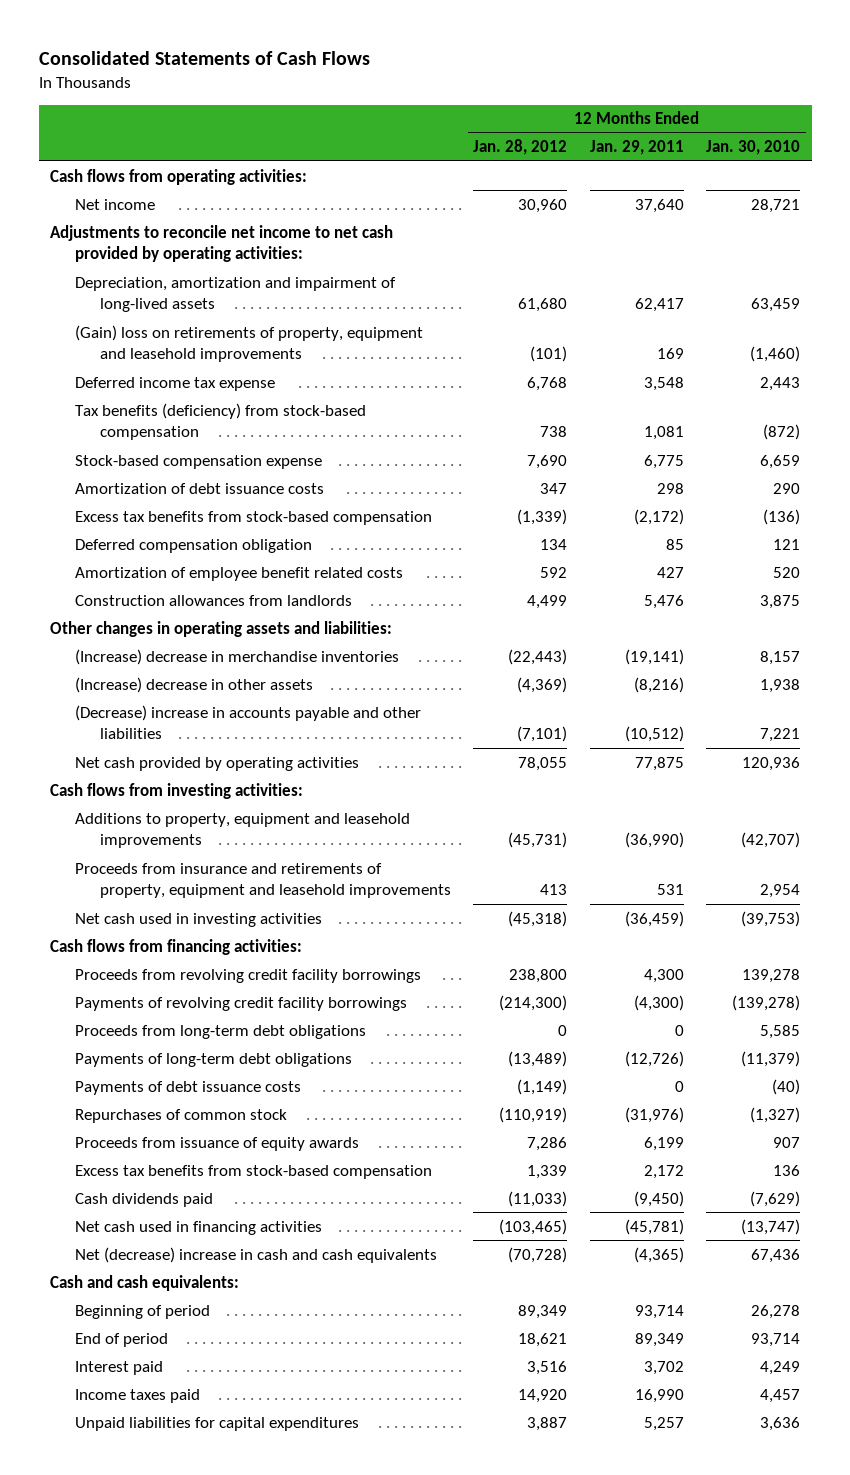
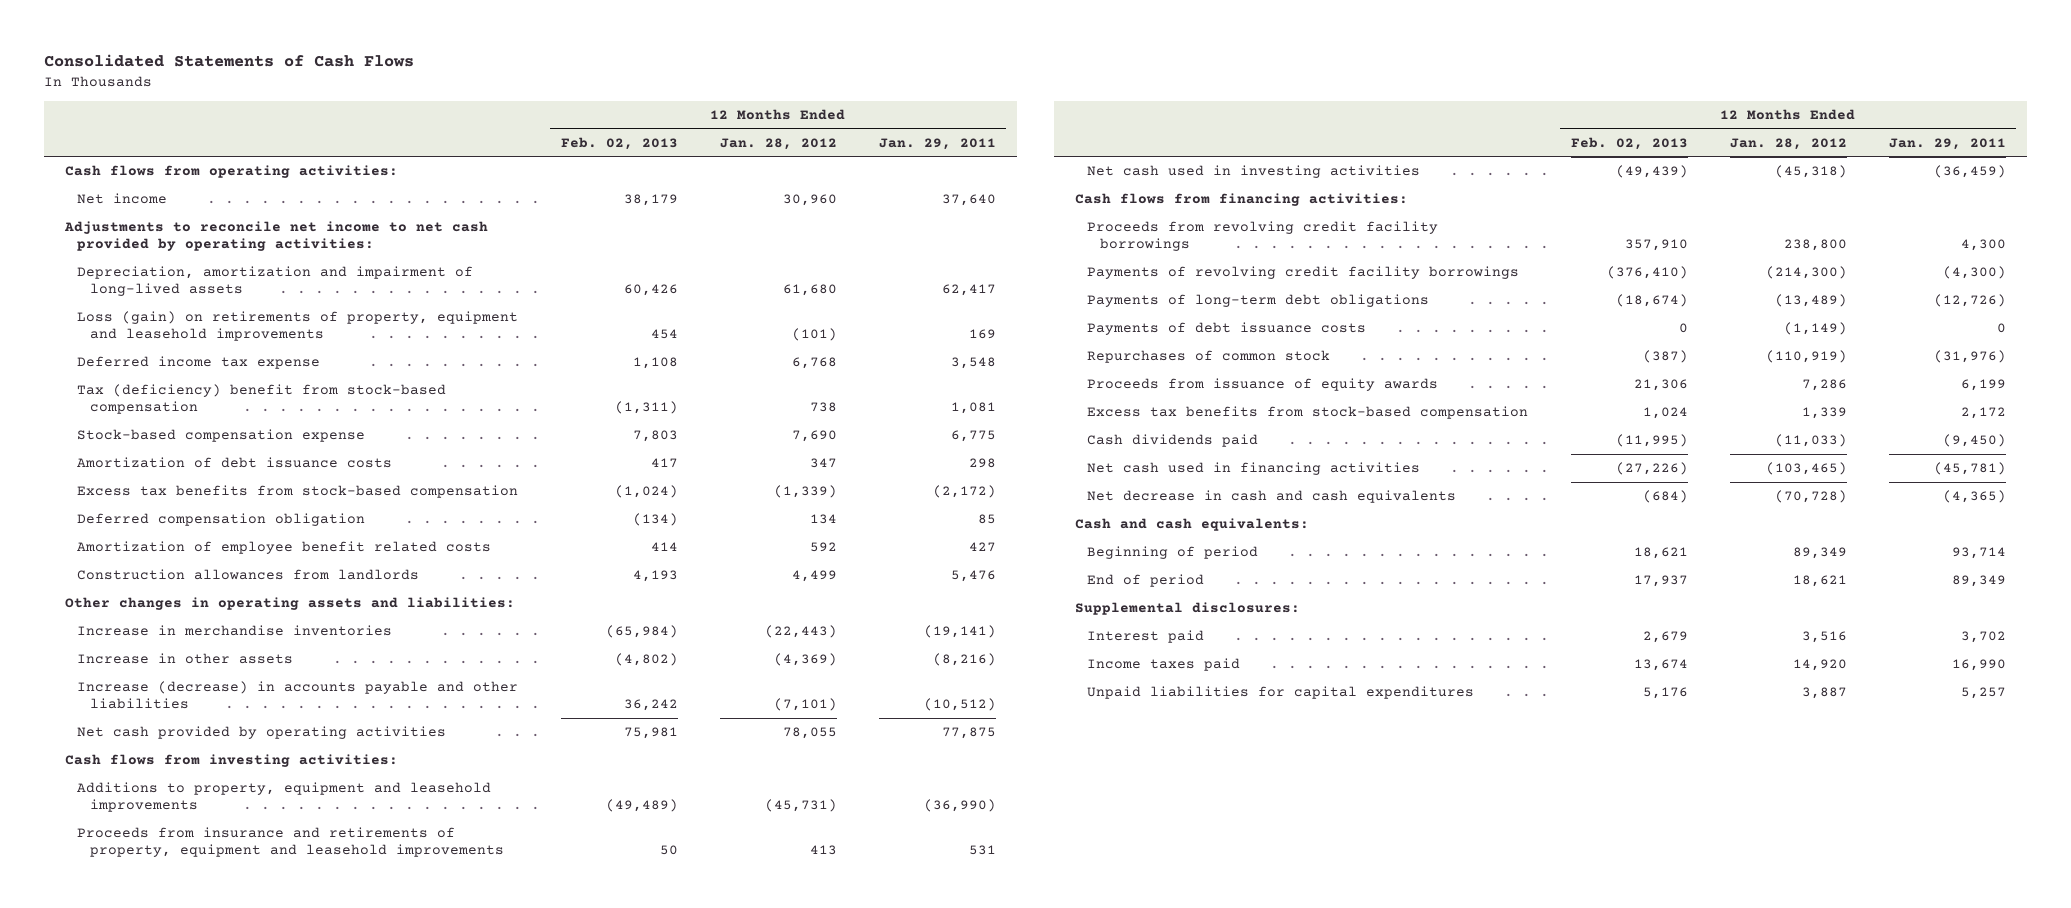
- | 12 Months Ended Jan. 28, 2012 | 12 Months Ended Jan. 29, 2011 | 12 Months Ended Jan. 30, 2010
+ | 12 Months Ended Feb. 02, 2013 | 12 Months Ended Jan. 28, 2012 | 12 Months Ended Jan. 29, 2011
- (Gain) loss on retirements of property, equipment and leasehold improvements | (101) | 169 | (1,460)
+ Loss (gain) on retirements of property, equipment and leasehold improvements | 454 | (101) | 169
- Tax benefits (deficiency) from stock-based compensation | 738 | 1,081 | (872)
+ Tax (deficiency) benefit from stock-based compensation | (1,311) | 738 | 1,081
- (Increase) decrease in merchandise inventories | (22,443) | (19,141) | 8,157
- (Increase) decrease in other assets | (4,369) | (8,216) | 1,938
- (Decrease) increase in accounts payable and other liabilities | (7,101) | (10,512) | 7,221
+ Increase in merchandise inventories | (65,984) | (22,443) | (19,141)
+ Increase in other assets | (4,802) | (4,369) | (8,216)
+ Increase (decrease) in accounts payable and other liabilities | 36,242 | (7,101) | (10,512)
- Proceeds from long-term debt obligations | 0 | 0 | 5,585
- Net (decrease) increase in cash and cash equivalents | (70,728) | (4,365) | 67,436
+ Net decrease in cash and cash equivalents | (684) | (70,728) | (4,365)
+ Supplemental disclosures:

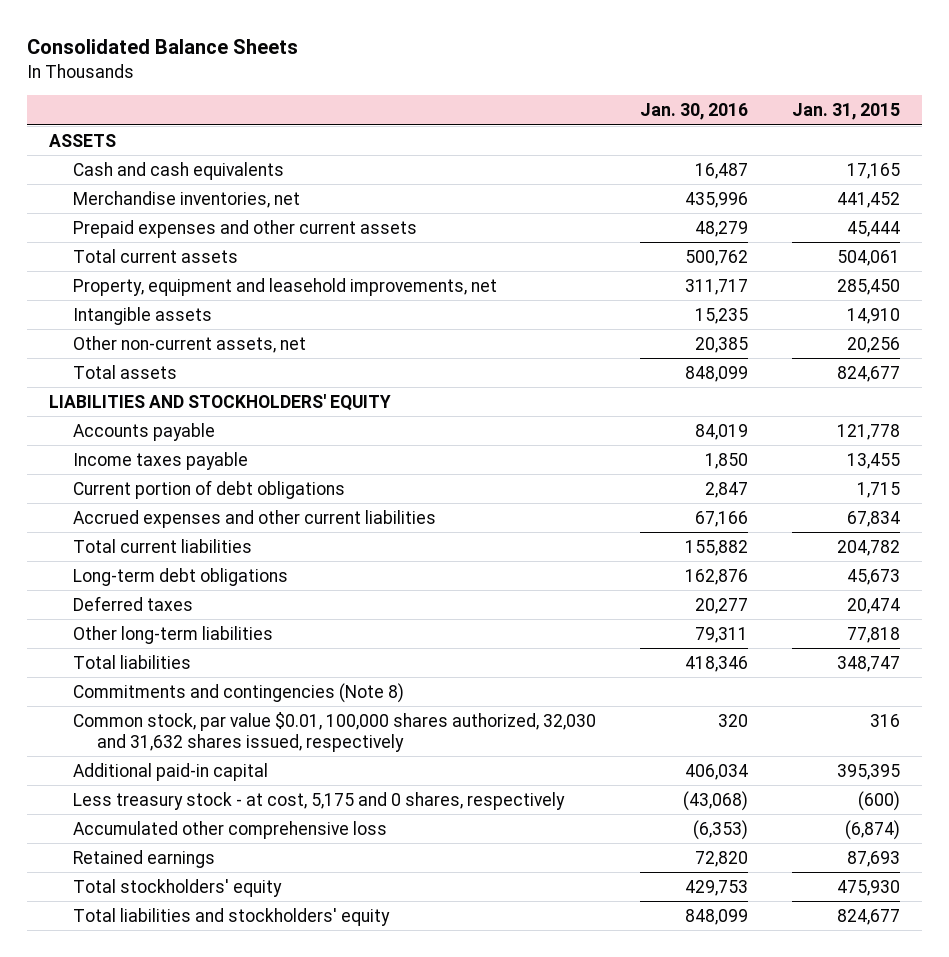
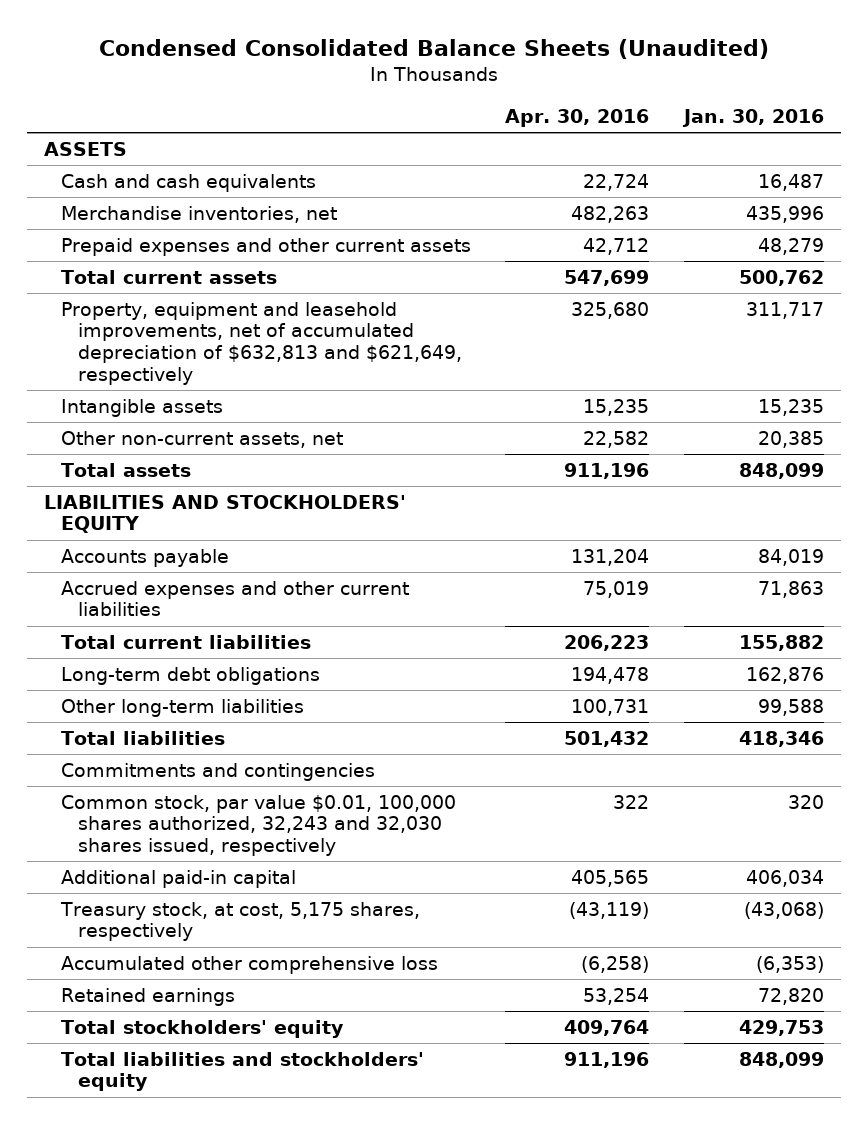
- Consolidated Balance Sheets
+ Condensed Consolidated Balance Sheets (Unaudited)
- | Jan. 30, 2016 | Jan. 31, 2015
+ | Apr. 30, 2016 | Jan. 30, 2016
- Property, equipment and leasehold improvements, net | 311,717 | 285,450
+ Property, equipment and leasehold improvements, net of accumulated depreciation of $632,813 and $621,649, respectively | 325,680 | 311,717
- Income taxes payable | 1,850 | 13,455
- Current portion of debt obligations | 2,847 | 1,715
- Accrued expenses and other current liabilities | 67,166 | 67,834
+ Accrued expenses and other current liabilities | 75,019 | 71,863
- Deferred taxes | 20,277 | 20,474
- Other long-term liabilities | 79,311 | 77,818
+ Other long-term liabilities | 100,731 | 99,588
- Commitments and contingencies (Note 8)
- Common stock, par value $0.01, 100,000 shares authorized, 32,030 and 31,632 shares issued, respectively | 320 | 316
+ Commitments and contingencies
+ Common stock, par value $0.01, 100,000 shares authorized, 32,243 and 32,030 shares issued, respectively | 322 | 320
- Less treasury stock - at cost, 5,175 and 0 shares, respectively | (43,068) | (600)
+ Treasury stock, at cost, 5,175 shares, respectively | (43,119) | (43,068)

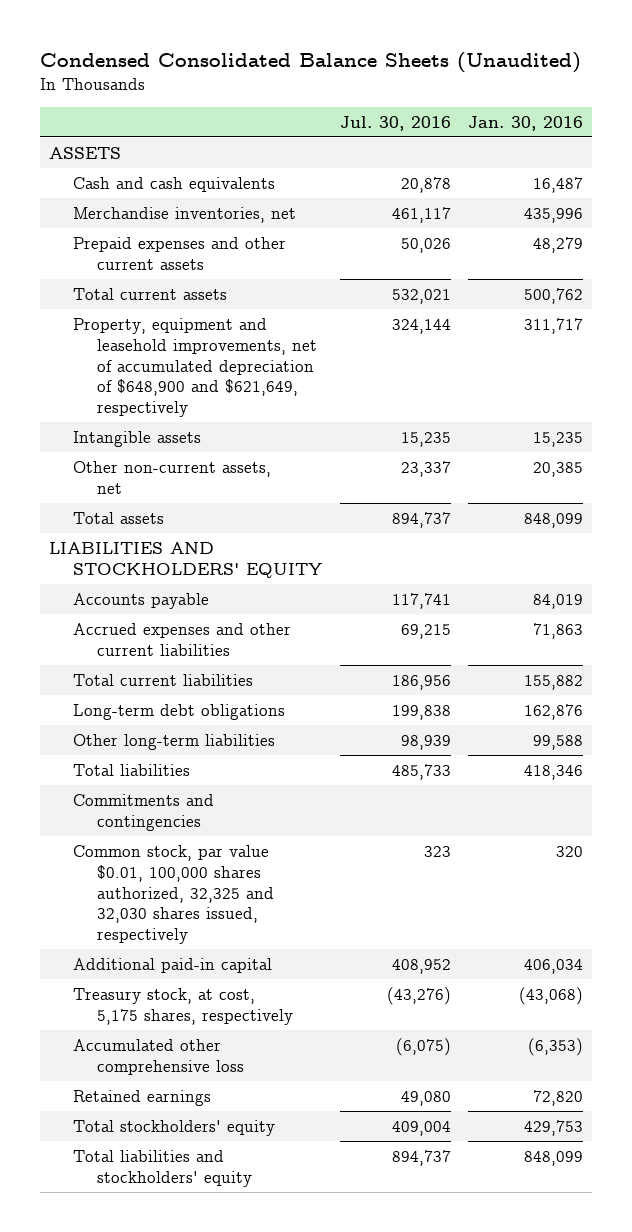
- | Apr. 30, 2016 | Jan. 30, 2016
+ | Jul. 30, 2016 | Jan. 30, 2016
- Property, equipment and leasehold improvements, net of accumulated depreciation of $632,813 and $621,649, respectively | 325,680 | 311,717
+ Property, equipment and leasehold improvements, net of accumulated depreciation of $648,900 and $621,649, respectively | 324,144 | 311,717
- Common stock, par value $0.01, 100,000 shares authorized, 32,243 and 32,030 shares issued, respectively | 322 | 320
+ Common stock, par value $0.01, 100,000 shares authorized, 32,325 and 32,030 shares issued, respectively | 323 | 320

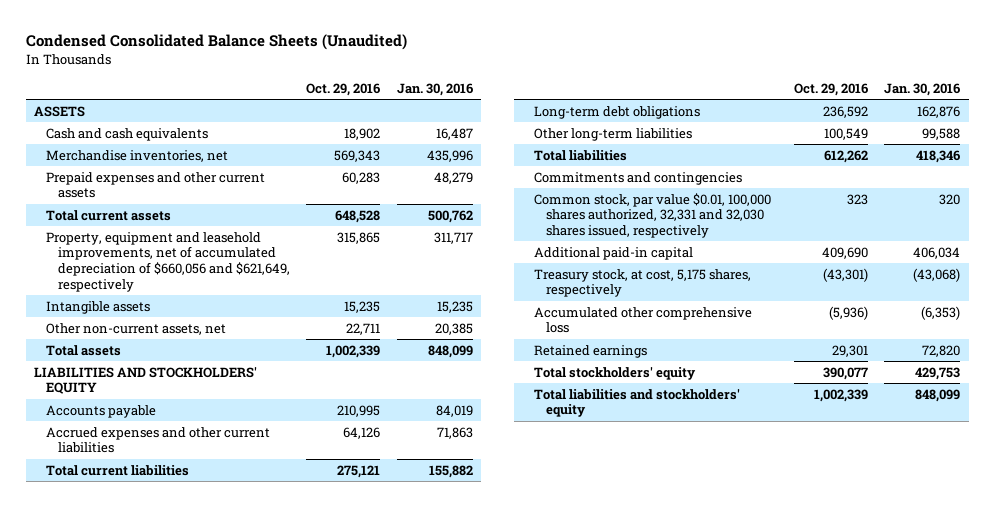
- | Jul. 30, 2016 | Jan. 30, 2016
+ | Oct. 29, 2016 | Jan. 30, 2016
- Property, equipment and leasehold improvements, net of accumulated depreciation of $648,900 and $621,649, respectively | 324,144 | 311,717
+ Property, equipment and leasehold improvements, net of accumulated depreciation of $660,056 and $621,649, respectively | 315,865 | 311,717
- Common stock, par value $0.01, 100,000 shares authorized, 32,325 and 32,030 shares issued, respectively | 323 | 320
+ Common stock, par value $0.01, 100,000 shares authorized, 32,331 and 32,030 shares issued, respectively | 323 | 320

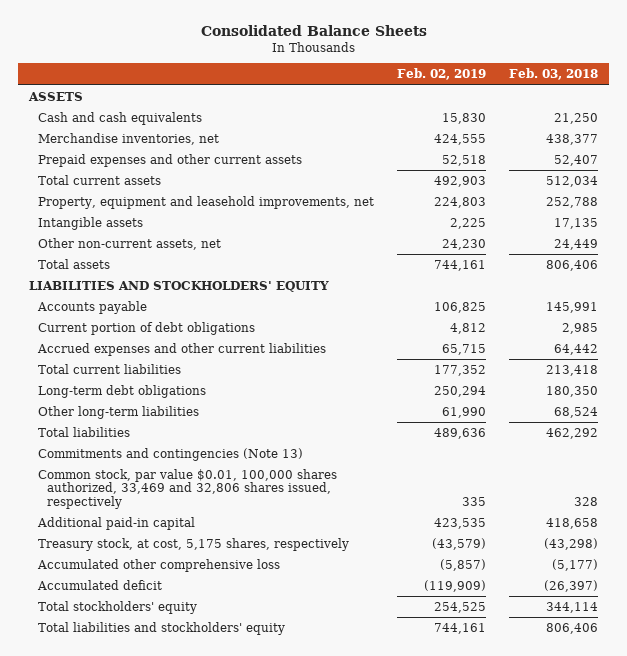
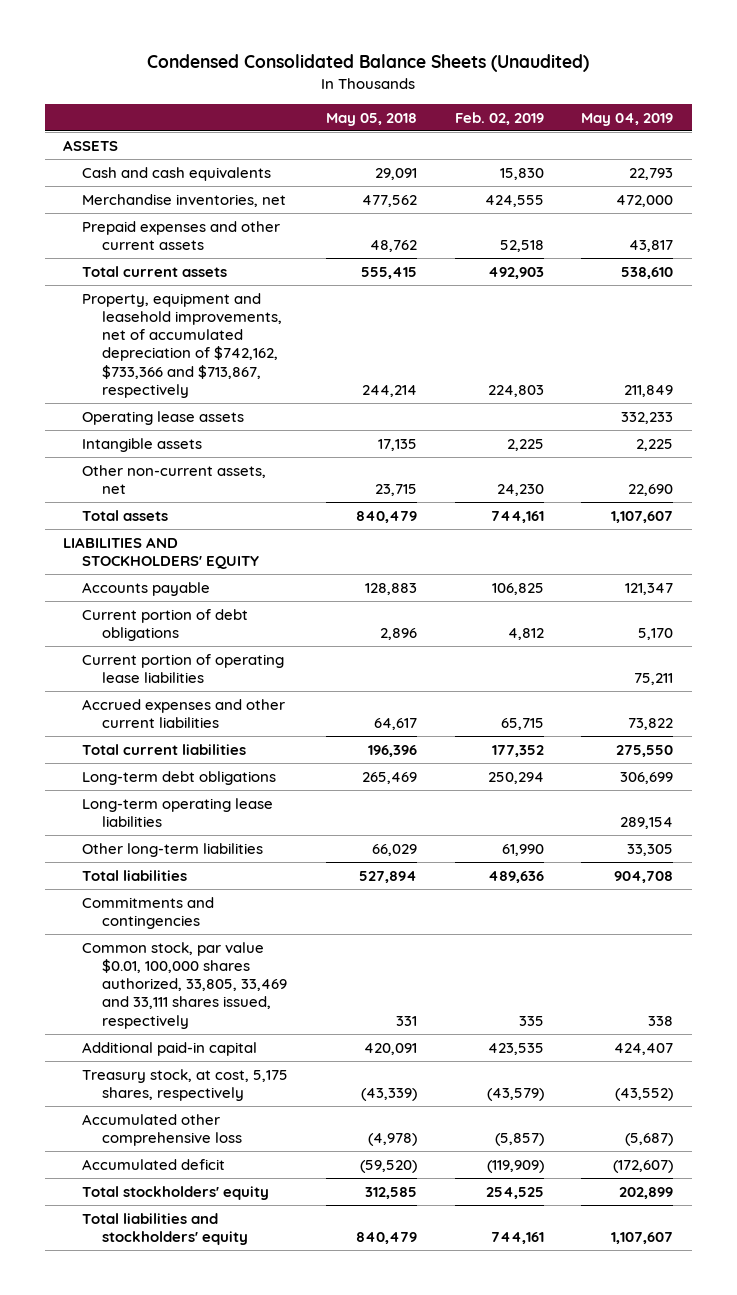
- Consolidated Balance Sheets
+ Condensed Consolidated Balance Sheets (Unaudited)
- | Feb. 02, 2019 | Feb. 03, 2018
+ | May 05, 2018 | Feb. 02, 2019 | May 04, 2019
- Property, equipment and leasehold improvements, net | 224,803 | 252,788
+ Property, equipment and leasehold improvements, net of accumulated depreciation of $742,162, $733,366 and $713,867, respectively | 244,214 | 224,803 | 211,849
+ Operating lease assets | | | 332,233
+ Current portion of operating lease liabilities | | | 75,211
+ Long-term operating lease liabilities | | | 289,154
- Commitments and contingencies (Note 13)
- Common stock, par value $0.01, 100,000 shares authorized, 33,469 and 32,806 shares issued, respectively | 335 | 328
+ Commitments and contingencies
+ Common stock, par value $0.01, 100,000 shares authorized, 33,805, 33,469 and 33,111 shares issued, respectively | 331 | 335 | 338

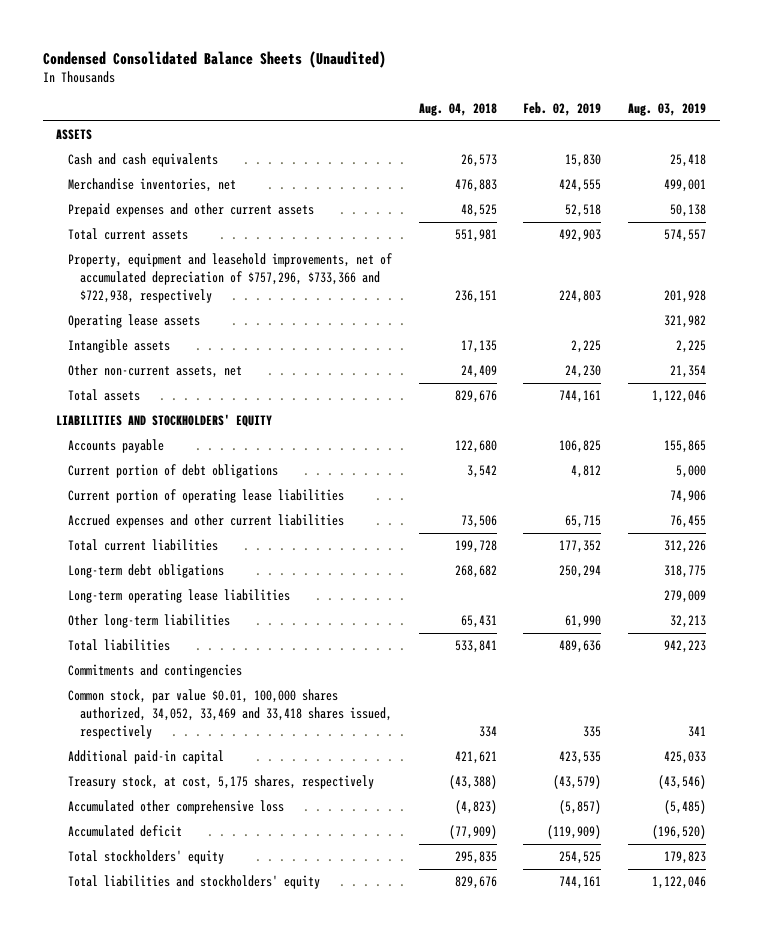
- | May 05, 2018 | Feb. 02, 2019 | May 04, 2019
+ | Aug. 04, 2018 | Feb. 02, 2019 | Aug. 03, 2019
- Property, equipment and leasehold improvements, net of accumulated depreciation of $742,162, $733,366 and $713,867, respectively | 244,214 | 224,803 | 211,849
+ Property, equipment and leasehold improvements, net of accumulated depreciation of $757,296, $733,366 and $722,938, respectively | 236,151 | 224,803 | 201,928
- Common stock, par value $0.01, 100,000 shares authorized, 33,805, 33,469 and 33,111 shares issued, respectively | 331 | 335 | 338
+ Common stock, par value $0.01, 100,000 shares authorized, 34,052, 33,469 and 33,418 shares issued, respectively | 334 | 335 | 341

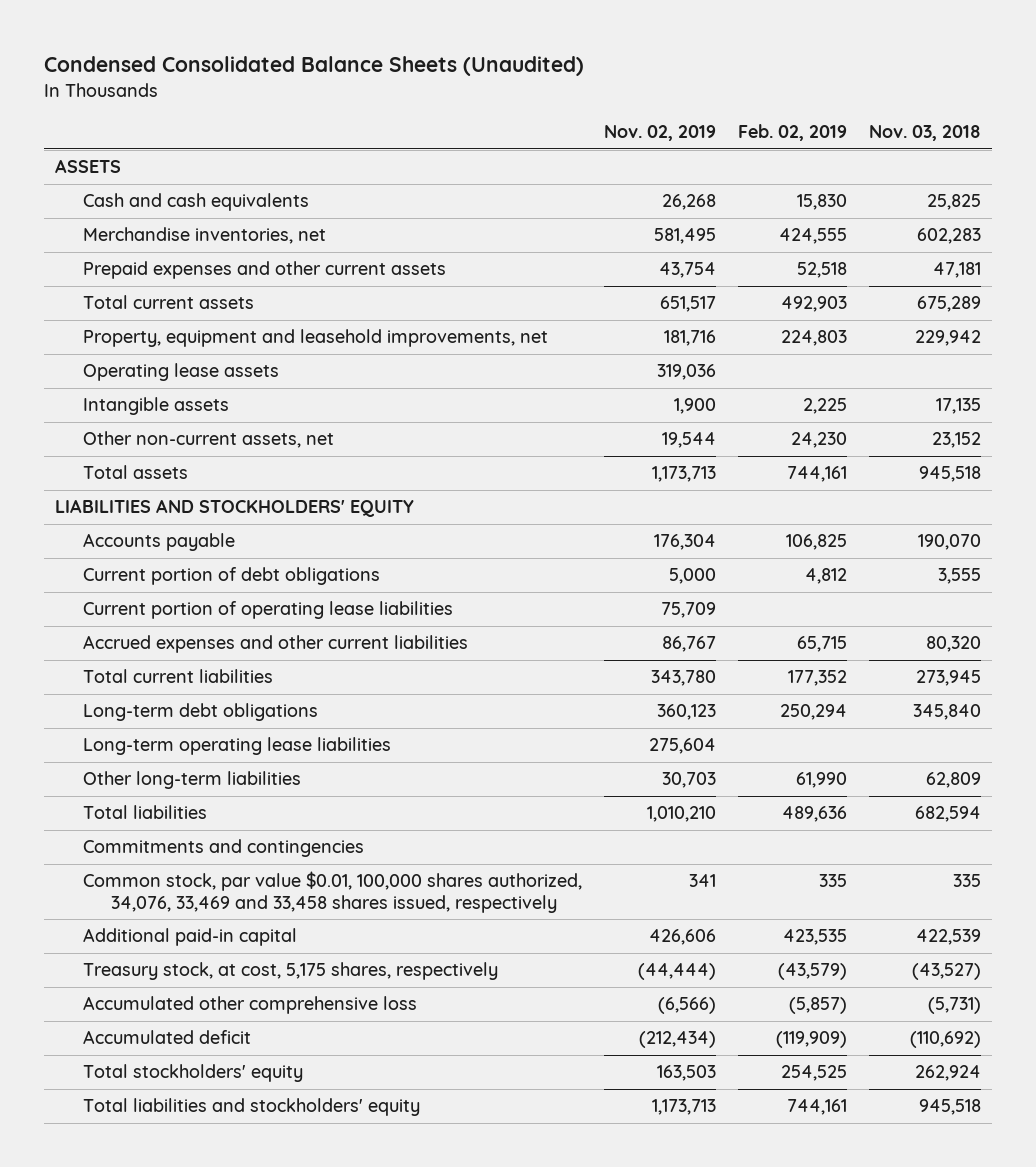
- | Aug. 04, 2018 | Feb. 02, 2019 | Aug. 03, 2019
+ | Nov. 02, 2019 | Feb. 02, 2019 | Nov. 03, 2018
- Property, equipment and leasehold improvements, net of accumulated depreciation of $757,296, $733,366 and $722,938, respectively | 236,151 | 224,803 | 201,928
+ Property, equipment and leasehold improvements, net | 181,716 | 224,803 | 229,942
- Common stock, par value $0.01, 100,000 shares authorized, 34,052, 33,469 and 33,418 shares issued, respectively | 334 | 335 | 341
+ Common stock, par value $0.01, 100,000 shares authorized, 34,076, 33,469 and 33,458 shares issued, respectively | 341 | 335 | 335

